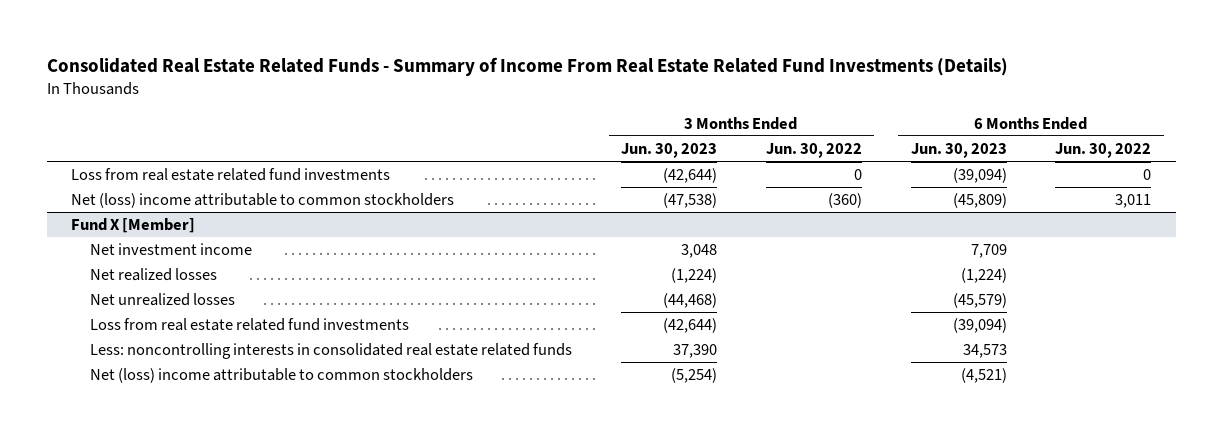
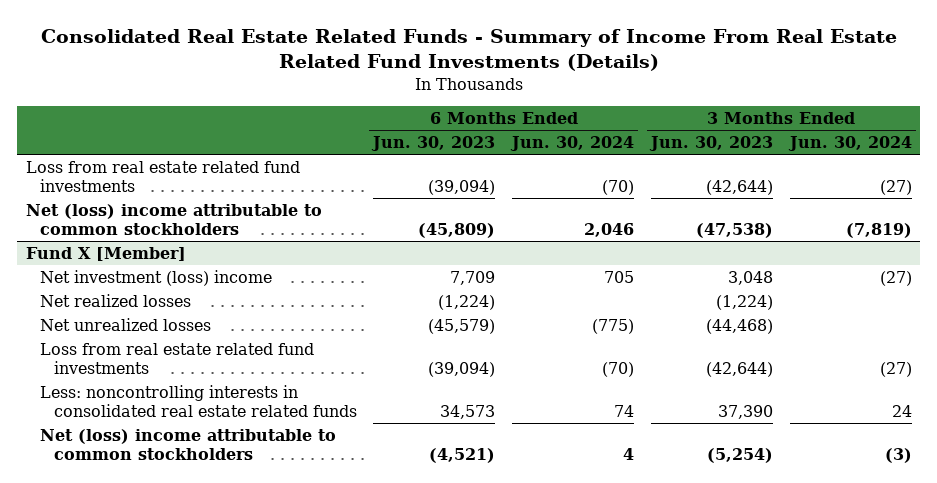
- | 3 Months Ended Jun. 30, 2023 | 3 Months Ended Jun. 30, 2022 | 6 Months Ended Jun. 30, 2023 | 6 Months Ended Jun. 30, 2022
+ | 6 Months Ended Jun. 30, 2023 | 6 Months Ended Jun. 30, 2024 | 3 Months Ended Jun. 30, 2023 | 3 Months Ended Jun. 30, 2024
@ Fund X [Member]
- Net investment income | 3,048 | | 7,709 |
+ Net investment (loss) income | 7,709 | 705 | 3,048 | (27)

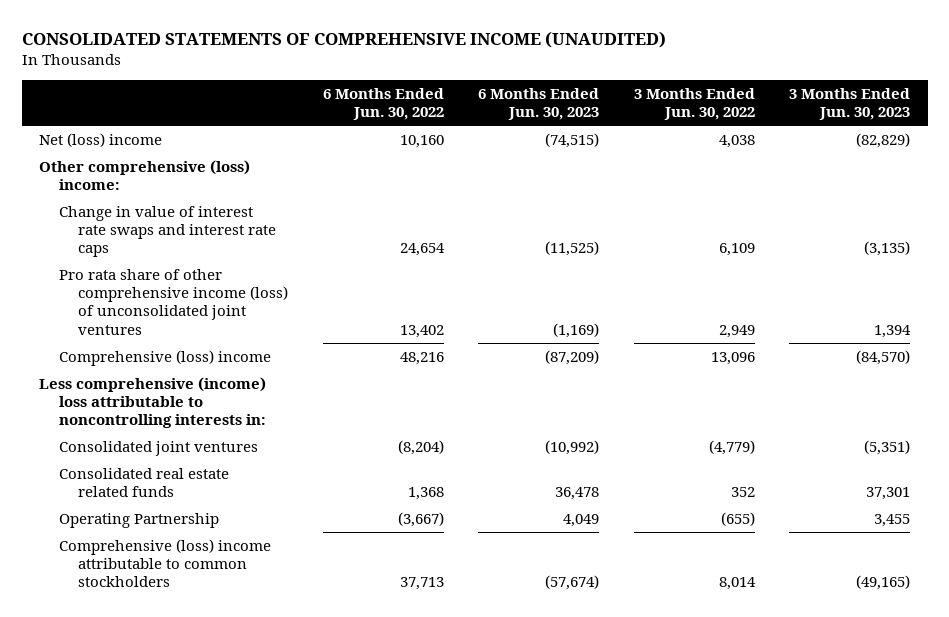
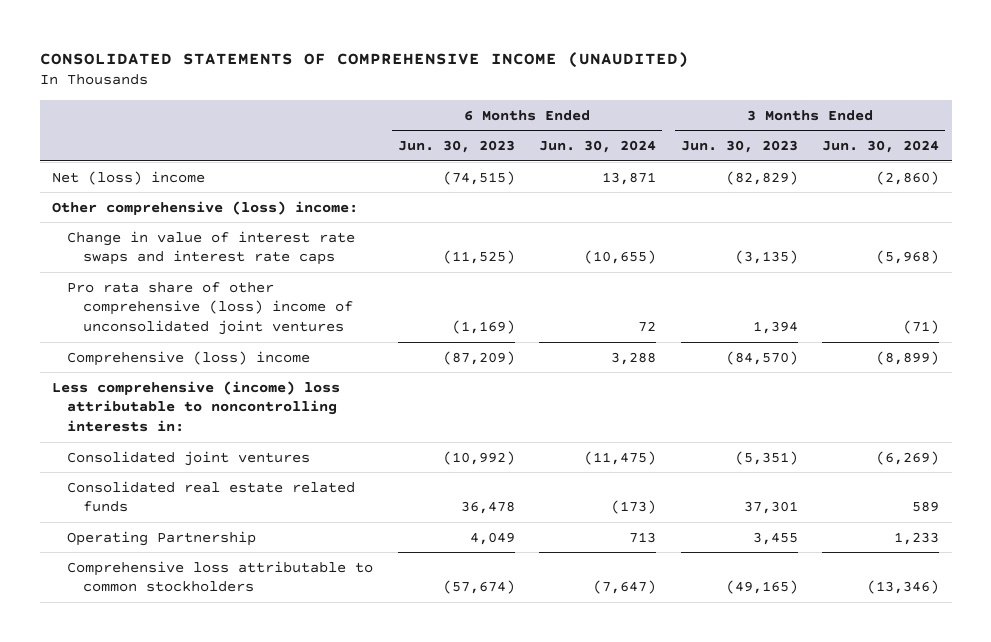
- | 6 Months Ended Jun. 30, 2022 | 6 Months Ended Jun. 30, 2023 | 3 Months Ended Jun. 30, 2022 | 3 Months Ended Jun. 30, 2023
+ | 6 Months Ended Jun. 30, 2023 | 6 Months Ended Jun. 30, 2024 | 3 Months Ended Jun. 30, 2023 | 3 Months Ended Jun. 30, 2024
- Pro rata share of other comprehensive income (loss) of unconsolidated joint ventures | 13,402 | (1,169) | 2,949 | 1,394
+ Pro rata share of other comprehensive (loss) income of unconsolidated joint ventures | (1,169) | 72 | 1,394 | (71)
- Comprehensive (loss) income attributable to common stockholders | 37,713 | (57,674) | 8,014 | (49,165)
+ Comprehensive loss attributable to common stockholders | (57,674) | (7,647) | (49,165) | (13,346)

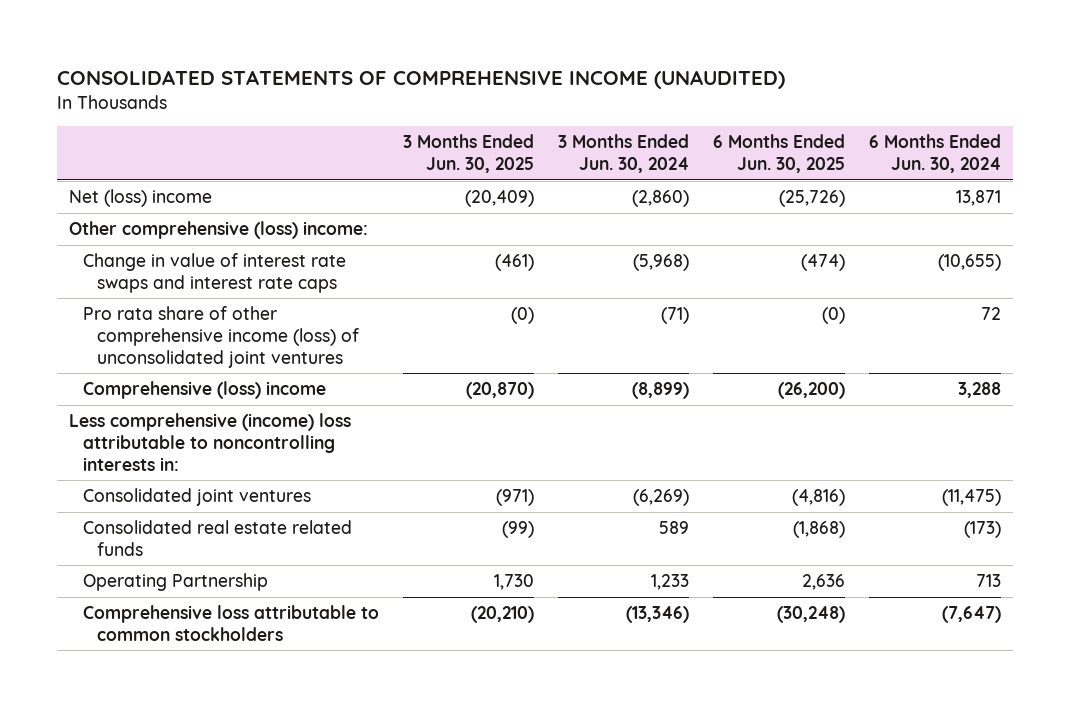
- | 6 Months Ended Jun. 30, 2023 | 6 Months Ended Jun. 30, 2024 | 3 Months Ended Jun. 30, 2023 | 3 Months Ended Jun. 30, 2024
+ | 3 Months Ended Jun. 30, 2025 | 3 Months Ended Jun. 30, 2024 | 6 Months Ended Jun. 30, 2025 | 6 Months Ended Jun. 30, 2024
- Pro rata share of other comprehensive (loss) income of unconsolidated joint ventures | (1,169) | 72 | 1,394 | (71)
+ Pro rata share of other comprehensive income (loss) of unconsolidated joint ventures | (0) | (71) | (0) | 72

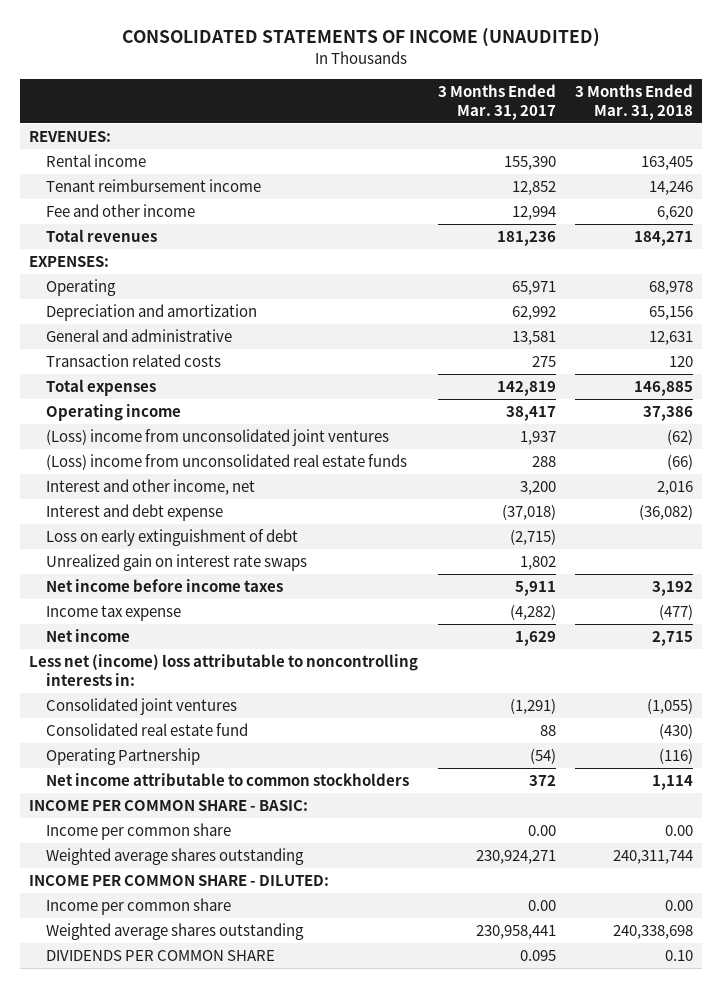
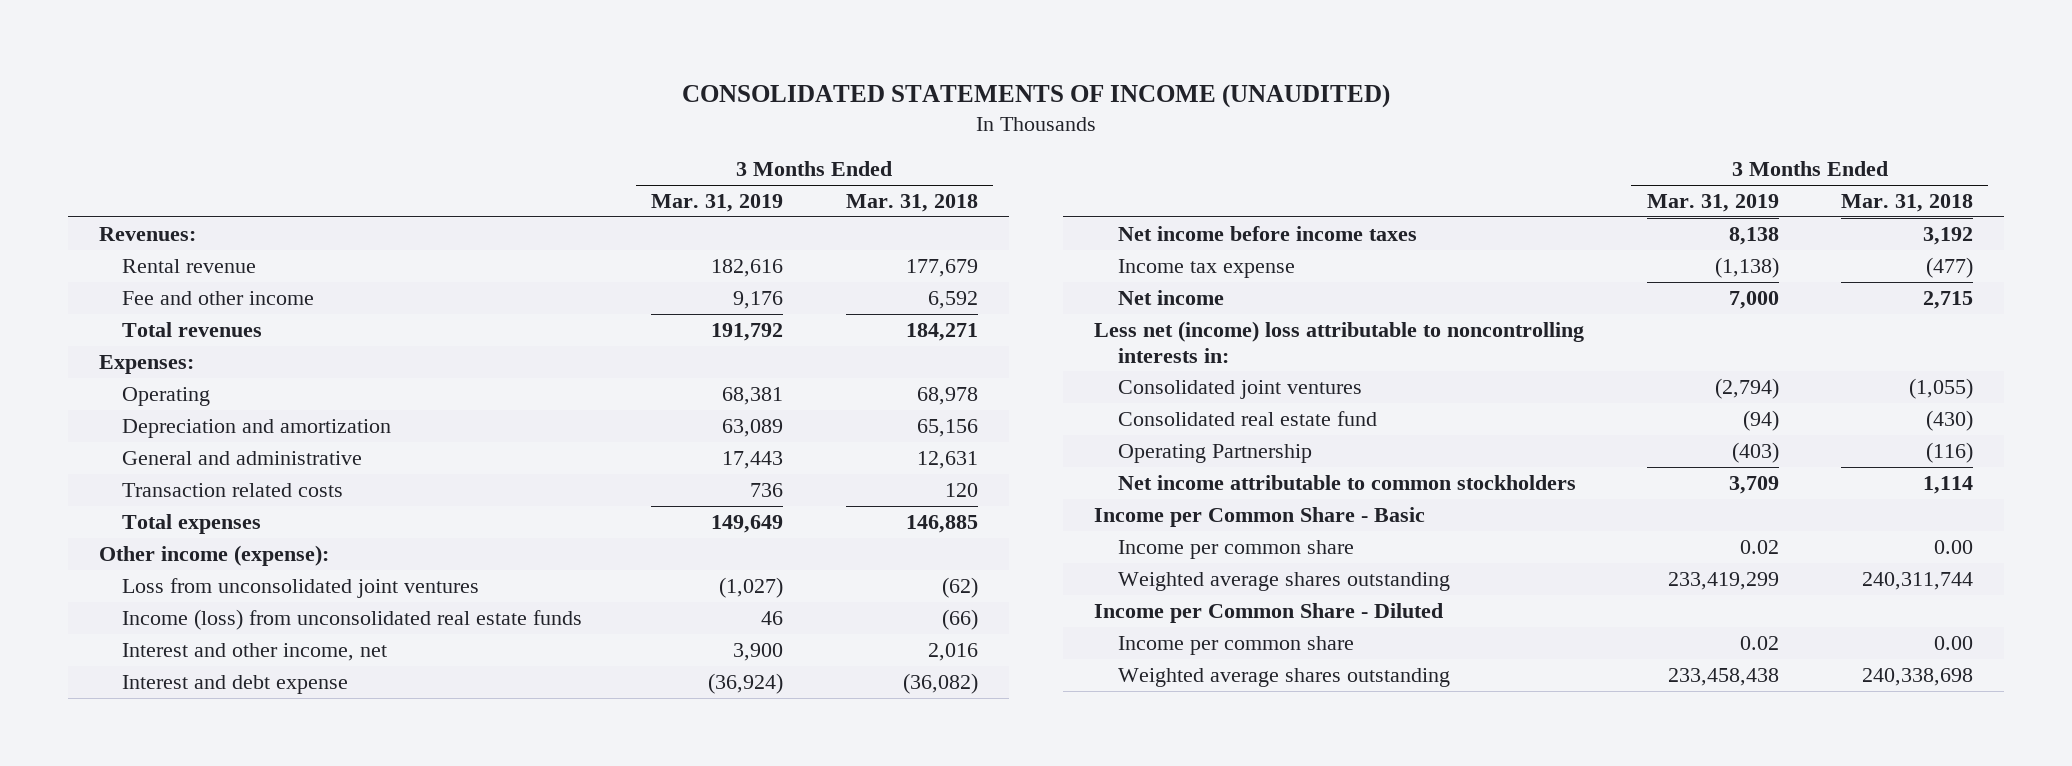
- | 3 Months Ended Mar. 31, 2017 | 3 Months Ended Mar. 31, 2018
+ | 3 Months Ended Mar. 31, 2019 | 3 Months Ended Mar. 31, 2018
- REVENUES:
- Rental income | 155,390 | 163,405
- Tenant reimbursement income | 12,852 | 14,246
- Fee and other income | 12,994 | 6,620
+ Revenues:
+ Rental revenue | 182,616 | 177,679
+ Fee and other income | 9,176 | 6,592
- EXPENSES:
+ Expenses:
- Operating income | 38,417 | 37,386
- (Loss) income from unconsolidated joint ventures | 1,937 | (62)
- (Loss) income from unconsolidated real estate funds | 288 | (66)
+ Other income (expense):
+ Loss from unconsolidated joint ventures | (1,027) | (62)
+ Income (loss) from unconsolidated real estate funds | 46 | (66)
- Loss on early extinguishment of debt | (2,715) |
- Unrealized gain on interest rate swaps | 1,802 |
- INCOME PER COMMON SHARE - BASIC:
+ Income per Common Share - Basic
- INCOME PER COMMON SHARE - DILUTED:
+ Income per Common Share - Diluted
- DIVIDENDS PER COMMON SHARE | 0.095 | 0.10

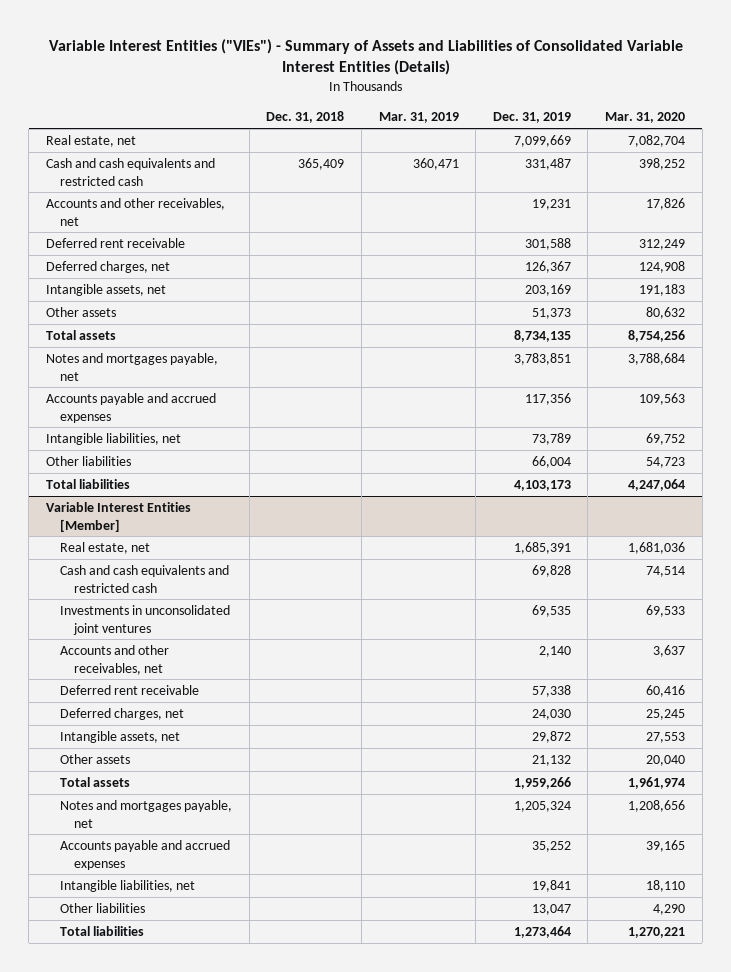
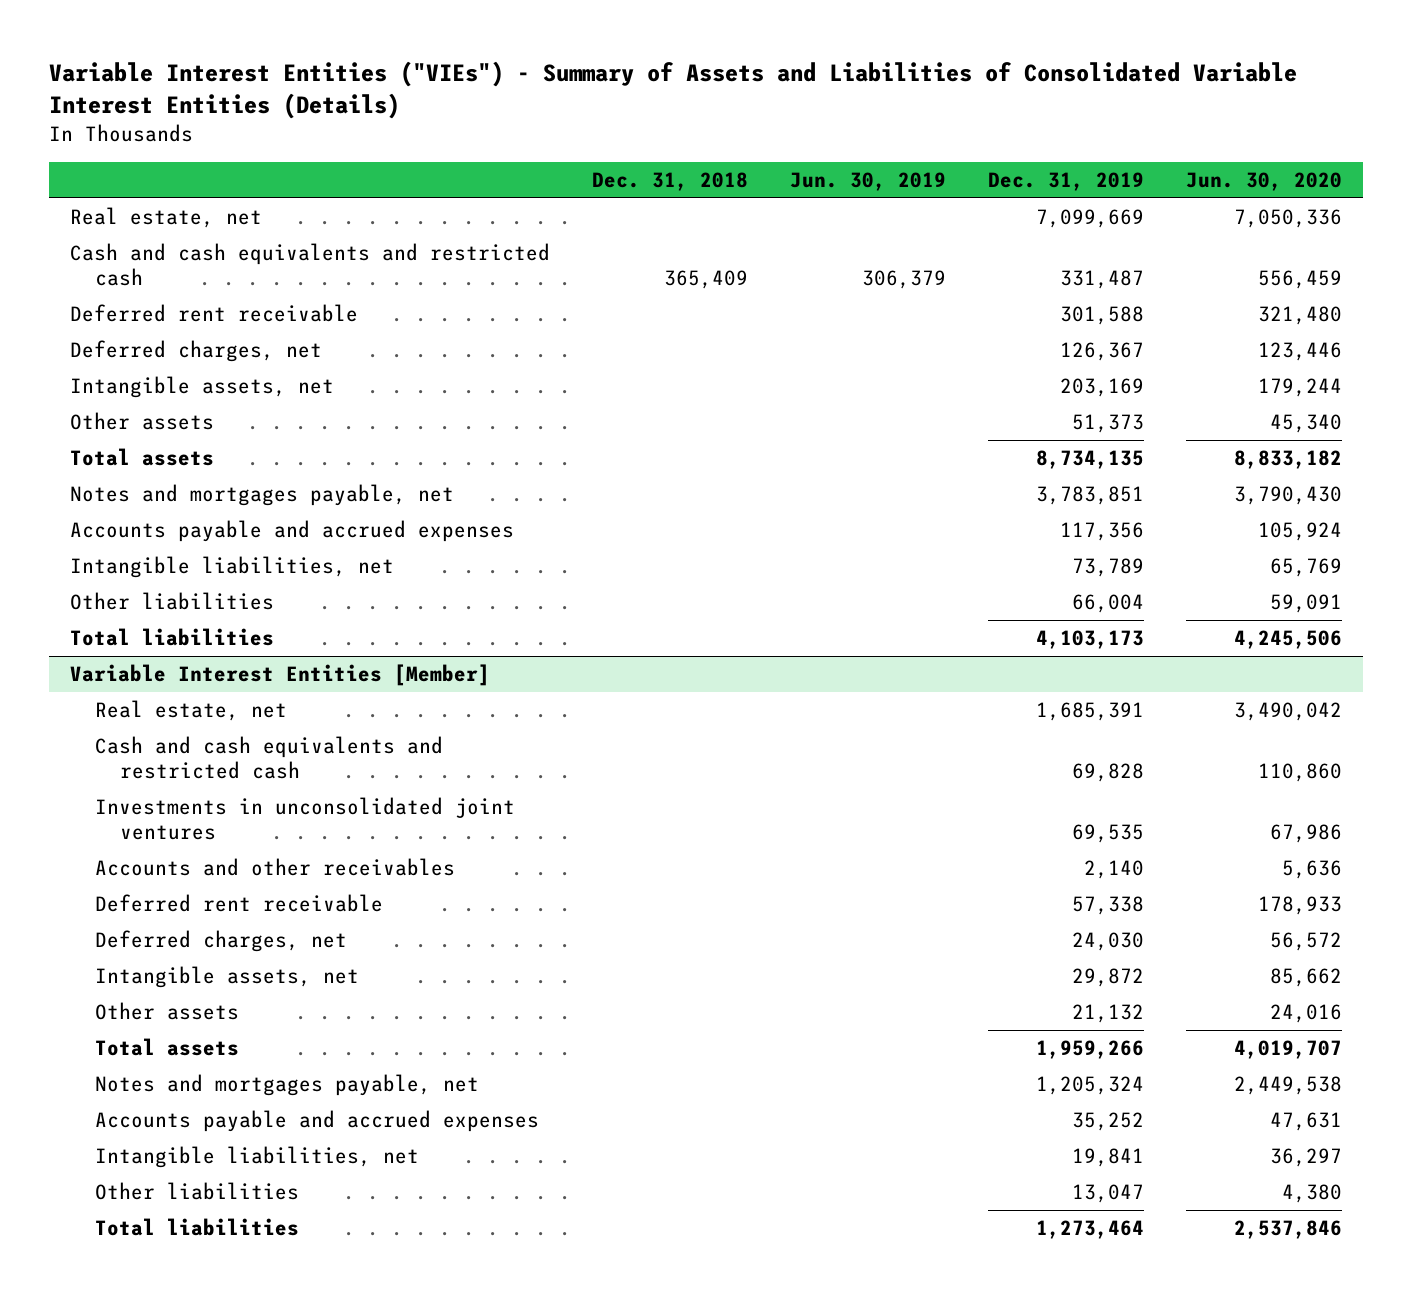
- | Dec. 31, 2018 | Mar. 31, 2019 | Dec. 31, 2019 | Mar. 31, 2020
+ | Dec. 31, 2018 | Jun. 30, 2019 | Dec. 31, 2019 | Jun. 30, 2020
- Accounts and other receivables, net | | | 19,231 | 17,826
@ Variable Interest Entities [Member]
- Accounts and other receivables, net | | | 2,140 | 3,637
+ Accounts and other receivables | | | 2,140 | 5,636

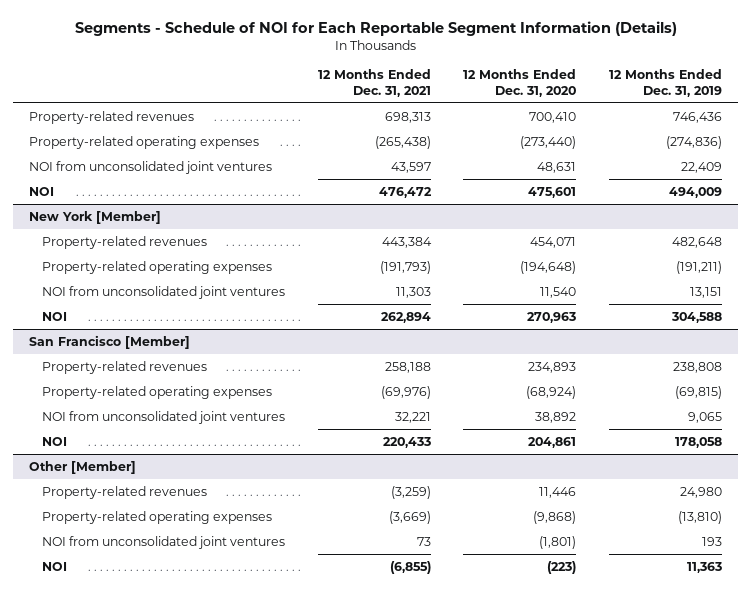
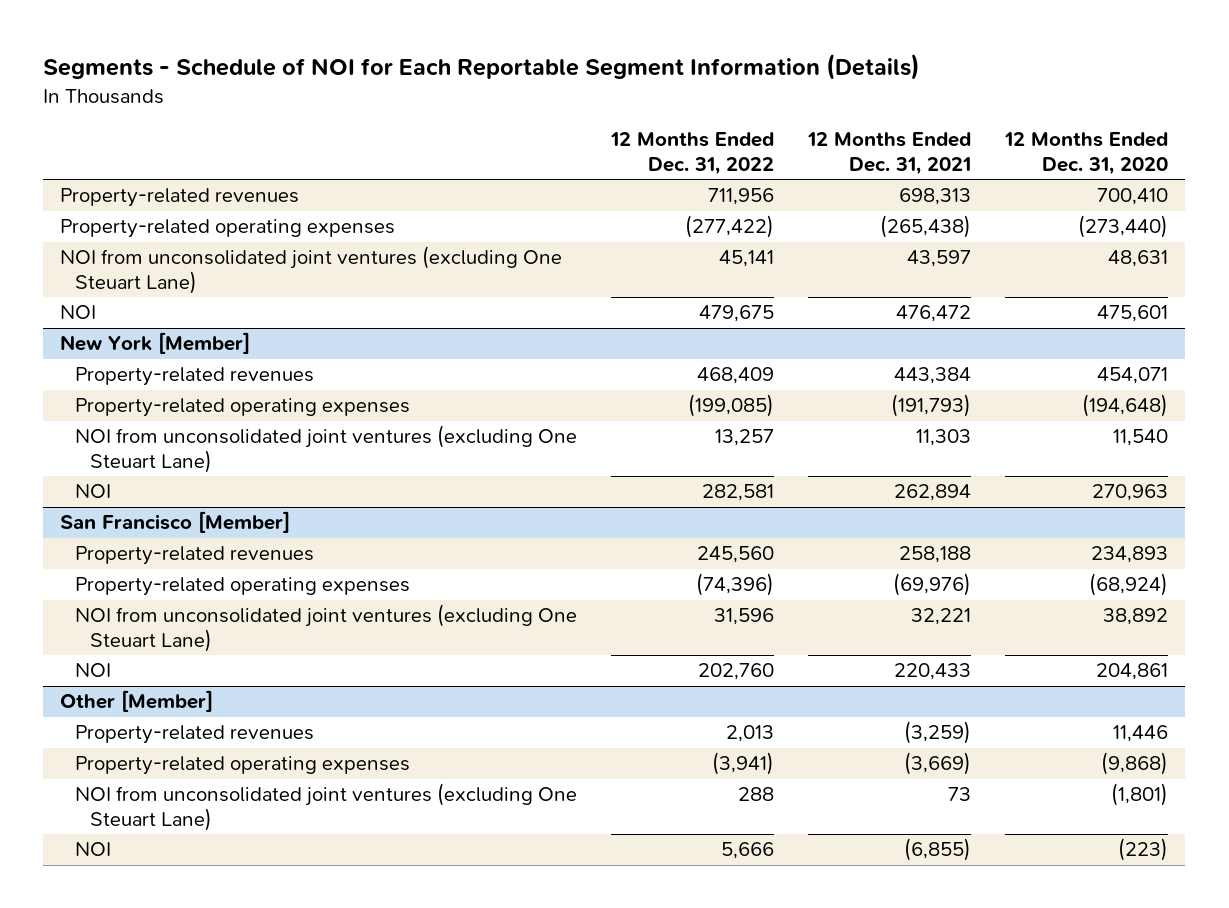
- | 12 Months Ended Dec. 31, 2021 | 12 Months Ended Dec. 31, 2020 | 12 Months Ended Dec. 31, 2019
+ | 12 Months Ended Dec. 31, 2022 | 12 Months Ended Dec. 31, 2021 | 12 Months Ended Dec. 31, 2020
- NOI from unconsolidated joint ventures | 43,597 | 48,631 | 22,409
+ NOI from unconsolidated joint ventures (excluding One Steuart Lane) | 45,141 | 43,597 | 48,631
@ New York [Member]
- NOI from unconsolidated joint ventures | 11,303 | 11,540 | 13,151
+ NOI from unconsolidated joint ventures (excluding One Steuart Lane) | 13,257 | 11,303 | 11,540
@ San Francisco [Member]
- NOI from unconsolidated joint ventures | 32,221 | 38,892 | 9,065
+ NOI from unconsolidated joint ventures (excluding One Steuart Lane) | 31,596 | 32,221 | 38,892
@ Other [Member]
- NOI from unconsolidated joint ventures | 73 | (1,801) | 193
+ NOI from unconsolidated joint ventures (excluding One Steuart Lane) | 288 | 73 | (1,801)

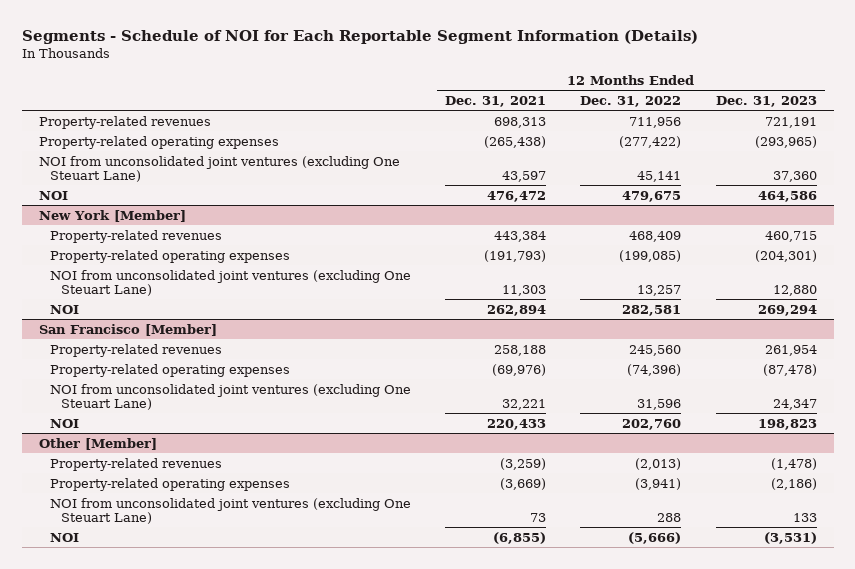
- | 12 Months Ended Dec. 31, 2022 | 12 Months Ended Dec. 31, 2021 | 12 Months Ended Dec. 31, 2020
+ | 12 Months Ended Dec. 31, 2021 | 12 Months Ended Dec. 31, 2022 | 12 Months Ended Dec. 31, 2023
@ Other [Member]
- Property-related revenues | 2,013 | (3,259) | 11,446
+ Property-related revenues | (3,259) | (2,013) | (1,478)
- NOI | 5,666 | (6,855) | (223)
+ NOI | (6,855) | (5,666) | (3,531)

